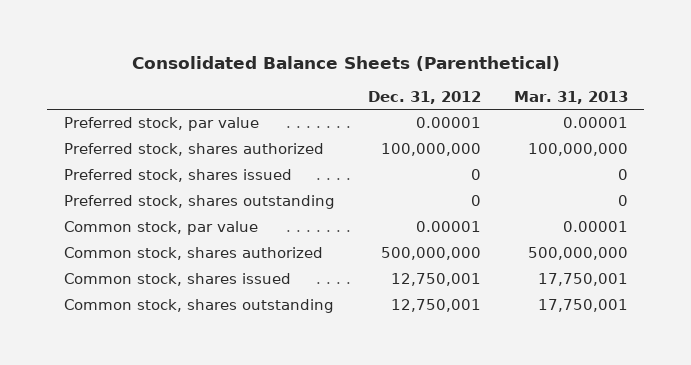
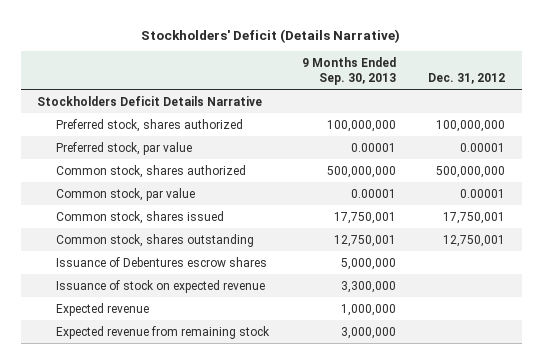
- Consolidated Balance Sheets (Parenthetical)
+ Stockholders' Deficit (Details Narrative)
- | Dec. 31, 2012 | Mar. 31, 2013
+ | 9 Months Ended Sep. 30, 2013 | Dec. 31, 2012
+ Stockholders Deficit Details Narrative
- Preferred stock, shares issued | 0 | 0
- Preferred stock, shares outstanding | 0 | 0
moved down: Preferred stock, par value | 0.00001 | 0.00001
- Common stock, shares issued | 12,750,001 | 17,750,001
moved down: Common stock, par value | 0.00001 | 0.00001
+ Common stock, shares issued | 17,750,001 | 17,750,001
+ Issuance of Debentures escrow shares | 5,000,000 |
+ Issuance of stock on expected revenue | 3,300,000 |
+ Expected revenue | 1,000,000 |
+ Expected revenue from remaining stock | 3,000,000 |

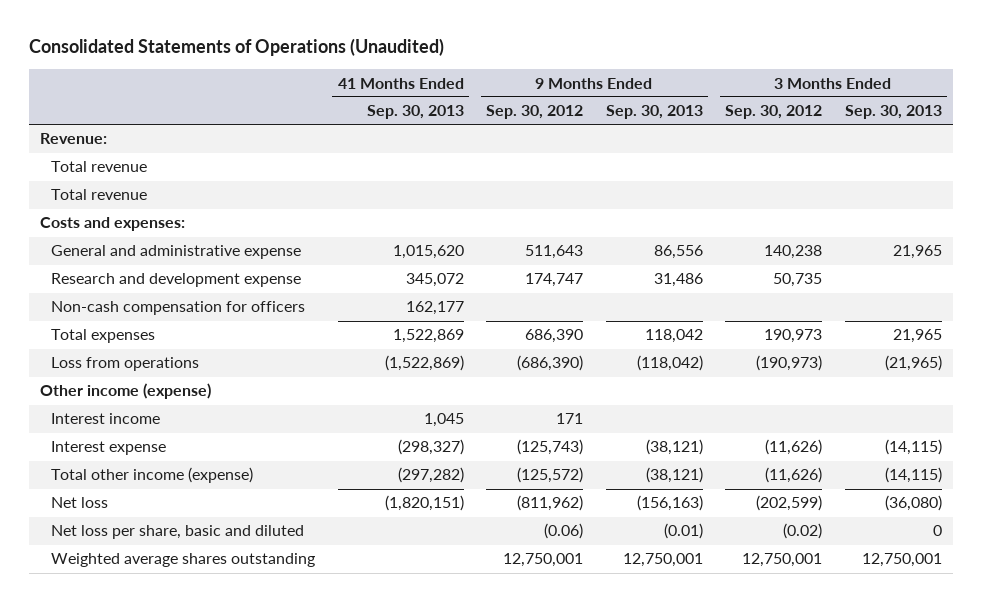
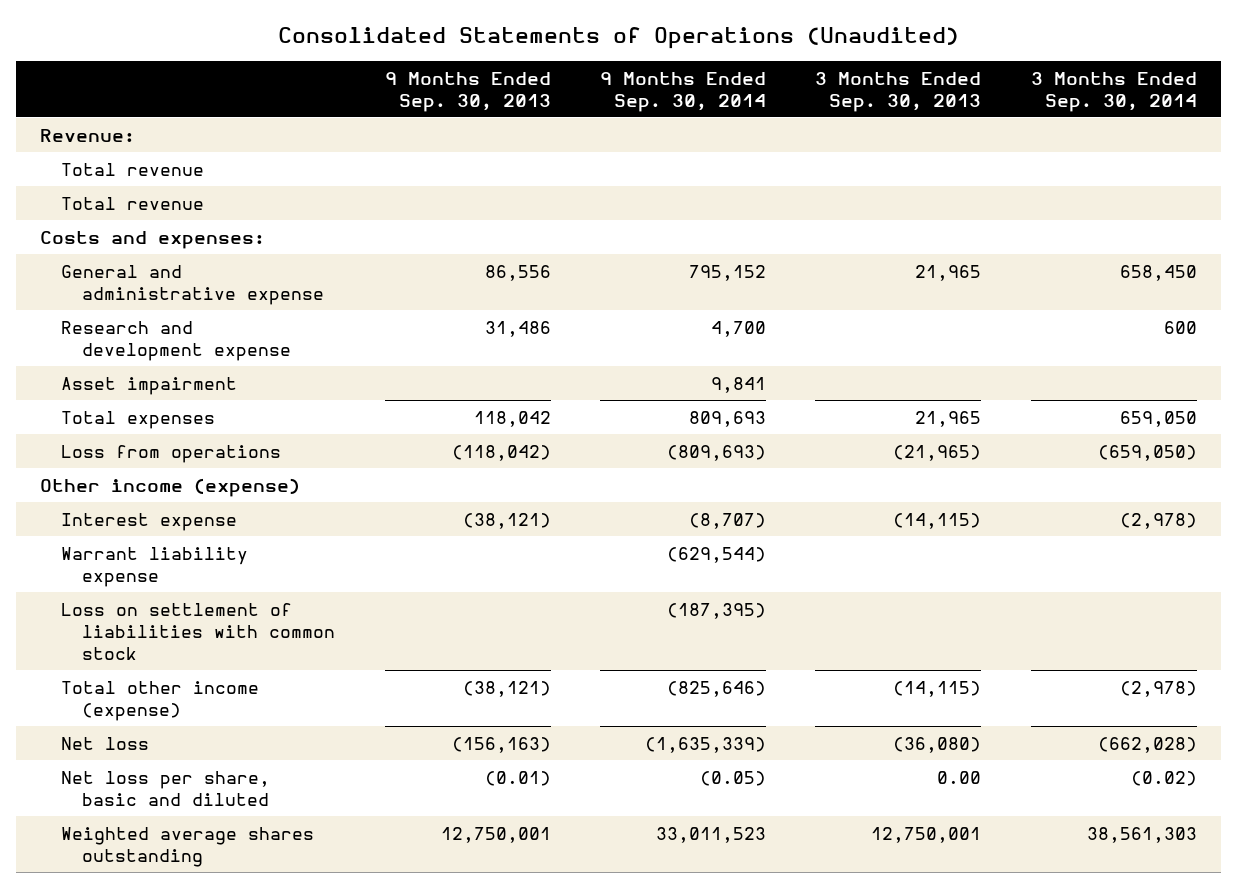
- | 41 Months Ended Sep. 30, 2013 | 9 Months Ended Sep. 30, 2012 | 9 Months Ended Sep. 30, 2013 | 3 Months Ended Sep. 30, 2012 | 3 Months Ended Sep. 30, 2013
+ | 9 Months Ended Sep. 30, 2013 | 9 Months Ended Sep. 30, 2014 | 3 Months Ended Sep. 30, 2013 | 3 Months Ended Sep. 30, 2014
- Non-cash compensation for officers | 162,177 | | | |
+ Asset impairment | | 9,841 | |
- Interest income | 1,045 | 171 | | |
+ Warrant liability expense | | (629,544) | |
+ Loss on settlement of liabilities with common stock | | (187,395) | |
- Net loss per share, basic and diluted | | (0.06) | (0.01) | (0.02) | 0
+ Net loss per share, basic and diluted | (0.01) | (0.05) | 0.00 | (0.02)

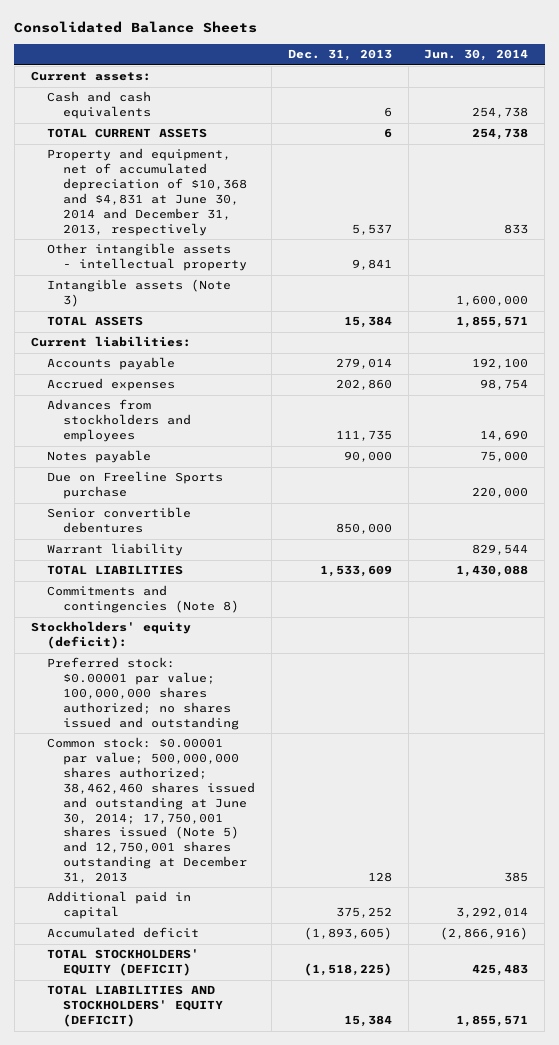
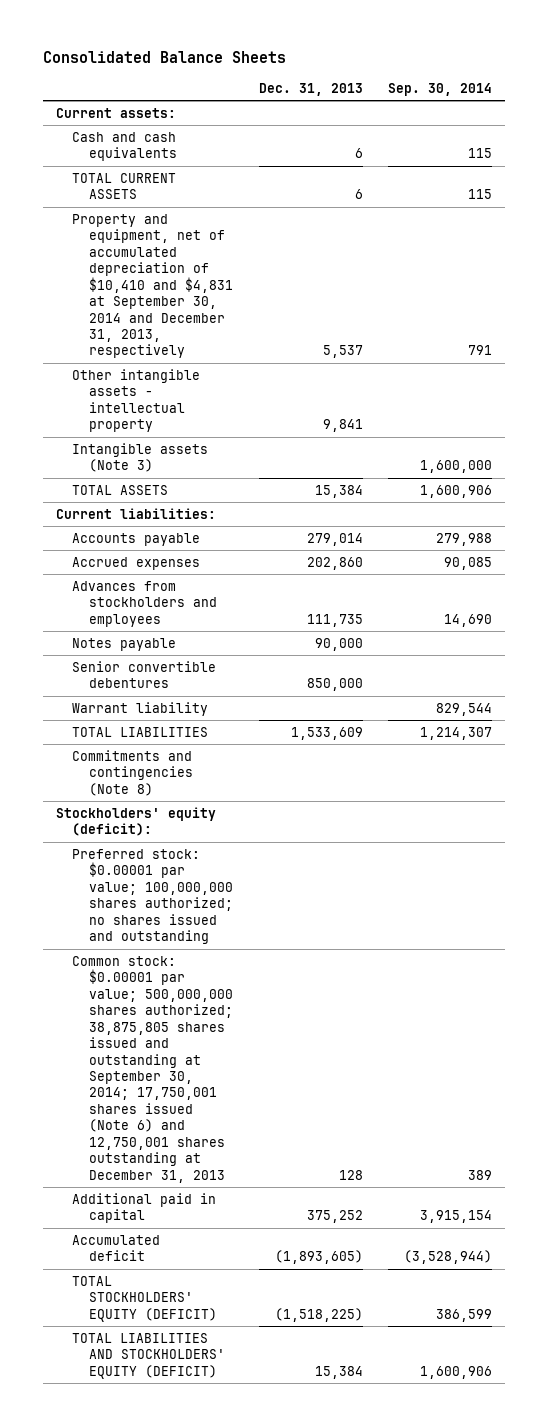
- | Dec. 31, 2013 | Jun. 30, 2014
+ | Dec. 31, 2013 | Sep. 30, 2014
- Property and equipment, net of accumulated depreciation of $10,368 and $4,831 at June 30, 2014 and December 31, 2013, respectively | 5,537 | 833
+ Property and equipment, net of accumulated depreciation of $10,410 and $4,831 at September 30, 2014 and December 31, 2013, respectively | 5,537 | 791
- Due on Freeline Sports purchase | | 220,000
- Common stock: $0.00001 par value; 500,000,000 shares authorized; 38,462,460 shares issued and outstanding at June 30, 2014; 17,750,001 shares issued (Note 5) and 12,750,001 shares outstanding at December 31, 2013 | 128 | 385
+ Common stock: $0.00001 par value; 500,000,000 shares authorized; 38,875,805 shares issued and outstanding at September 30, 2014; 17,750,001 shares issued (Note 6) and 12,750,001 shares outstanding at December 31, 2013 | 128 | 389

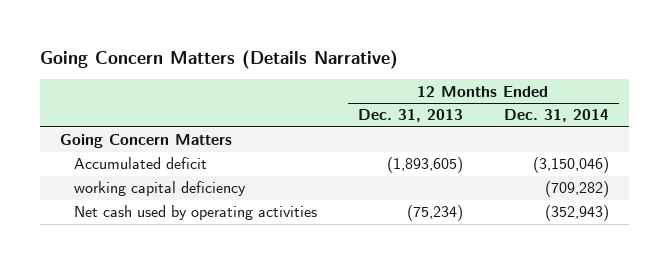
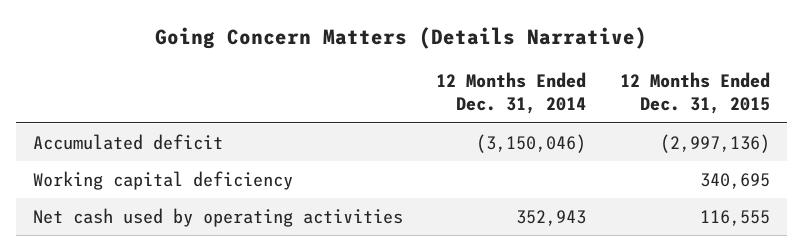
- | 12 Months Ended Dec. 31, 2013 | 12 Months Ended Dec. 31, 2014
+ | 12 Months Ended Dec. 31, 2014 | 12 Months Ended Dec. 31, 2015
- Going Concern Matters
- working capital deficiency | | (709,282)
- Net cash used by operating activities | (75,234) | (352,943)
+ Working capital deficiency | | 340,695
+ Net cash used by operating activities | 352,943 | 116,555

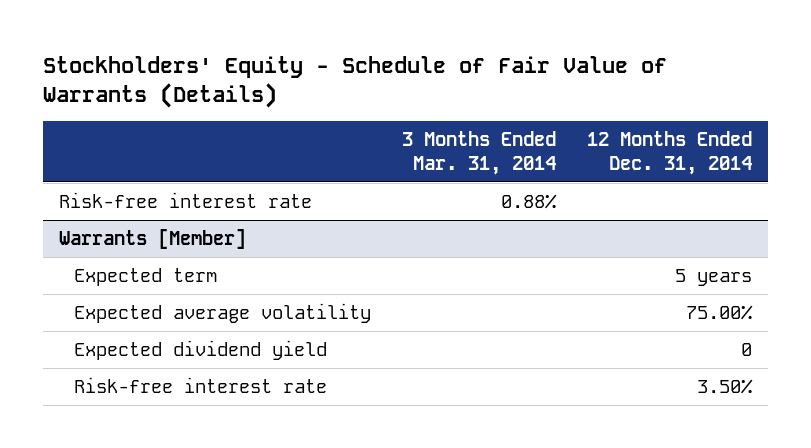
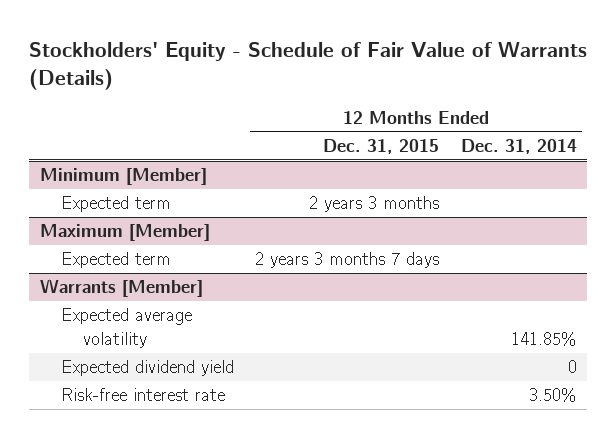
- | 3 Months Ended Mar. 31, 2014 | 12 Months Ended Dec. 31, 2014
+ | 12 Months Ended Dec. 31, 2015 | 12 Months Ended Dec. 31, 2014
- Risk-free interest rate | 0.88% |
+ Minimum [Member]
+ Expected term | 2 years 3 months |
+ Maximum [Member]
+ Expected term | 2 years 3 months 7 days |
@ Warrants [Member]
- Expected term | | 5 years
- Expected average volatility | | 75.00%
+ Expected average volatility | | 141.85%

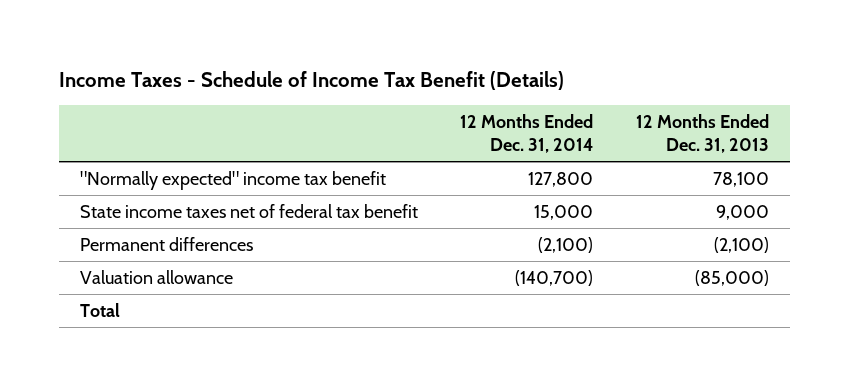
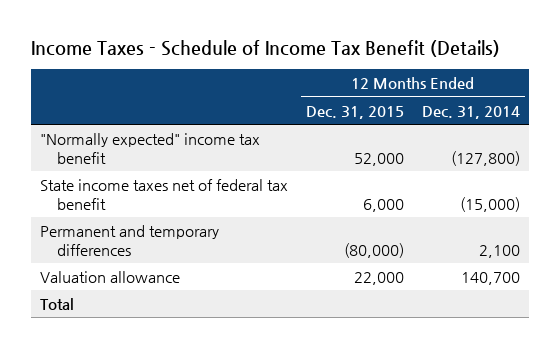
- | 12 Months Ended Dec. 31, 2014 | 12 Months Ended Dec. 31, 2013
+ | 12 Months Ended Dec. 31, 2015 | 12 Months Ended Dec. 31, 2014
- "Normally expected" income tax benefit | 127,800 | 78,100
- State income taxes net of federal tax benefit | 15,000 | 9,000
- Permanent differences | (2,100) | (2,100)
- Valuation allowance | (140,700) | (85,000)
+ "Normally expected" income tax benefit | 52,000 | (127,800)
+ State income taxes net of federal tax benefit | 6,000 | (15,000)
+ Permanent and temporary differences | (80,000) | 2,100
+ Valuation allowance | 22,000 | 140,700

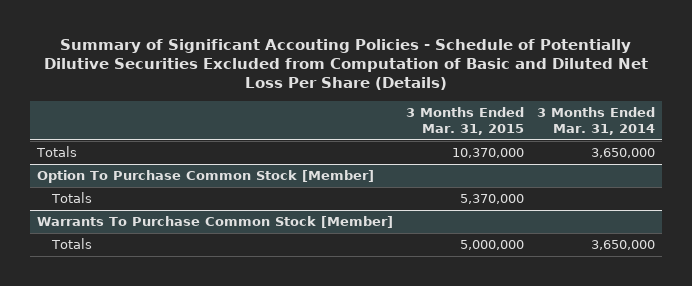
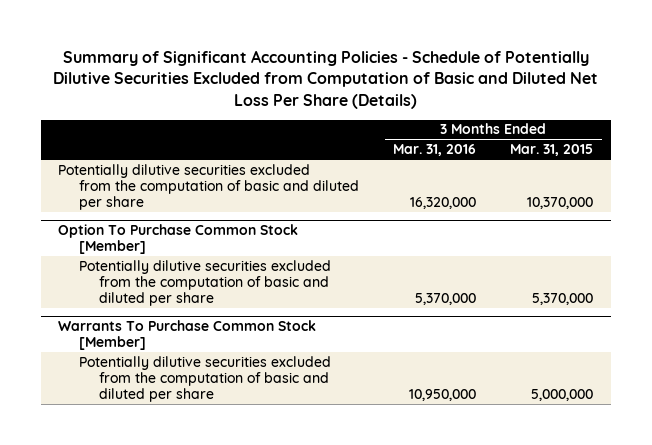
- Summary of Significant Accouting Policies - Schedule of Potentially Dilutive Securities Excluded from Computation of Basic and Diluted Net Loss Per Share (Details)
+ Summary of Significant Accounting Policies - Schedule of Potentially Dilutive Securities Excluded from Computation of Basic and Diluted Net Loss Per Share (Details)
- | 3 Months Ended Mar. 31, 2015 | 3 Months Ended Mar. 31, 2014
+ | 3 Months Ended Mar. 31, 2016 | 3 Months Ended Mar. 31, 2015
- Totals | 10,370,000 | 3,650,000
+ Potentially dilutive securities excluded from the computation of basic and diluted per share | 16,320,000 | 10,370,000
@ Option To Purchase Common Stock [Member]
- Totals | 5,370,000 |
+ Potentially dilutive securities excluded from the computation of basic and diluted per share | 5,370,000 | 5,370,000
@ Warrants To Purchase Common Stock [Member]
- Totals | 5,000,000 | 3,650,000
+ Potentially dilutive securities excluded from the computation of basic and diluted per share | 10,950,000 | 5,000,000

